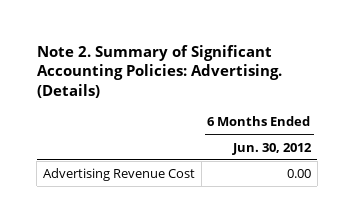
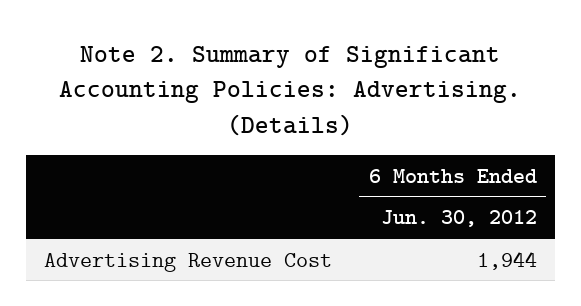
- Advertising Revenue Cost | 0.00
+ Advertising Revenue Cost | 1,944

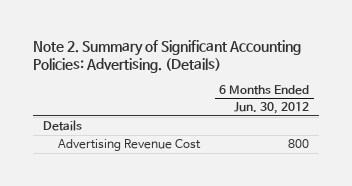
- Advertising Revenue Cost | 1,944
+ Details
+ Advertising Revenue Cost | 800

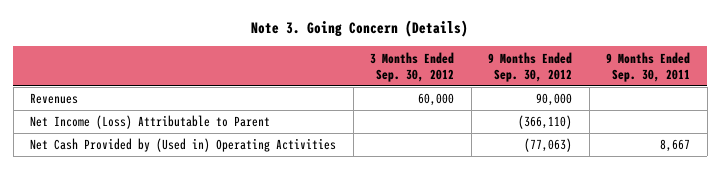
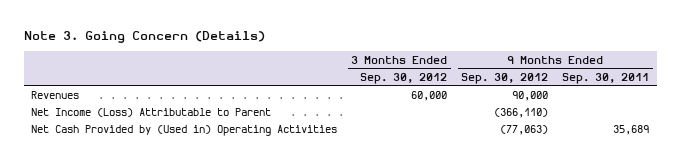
- Net Cash Provided by (Used in) Operating Activities | | (77,063) | 8,667
+ Net Cash Provided by (Used in) Operating Activities | | (77,063) | 35,689

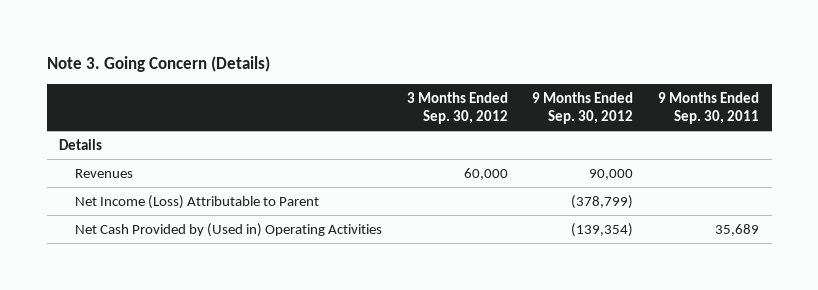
+ Details
- Net Income (Loss) Attributable to Parent | | (366,110) |
- Net Cash Provided by (Used in) Operating Activities | | (77,063) | 35,689
+ Net Income (Loss) Attributable to Parent | | (378,799) |
+ Net Cash Provided by (Used in) Operating Activities | | (139,354) | 35,689

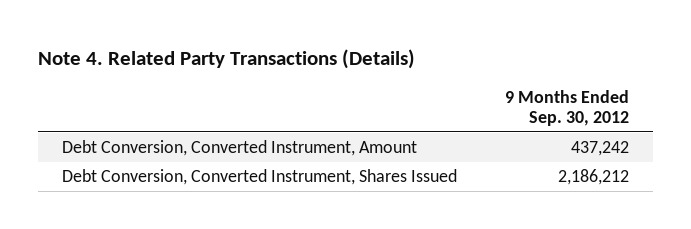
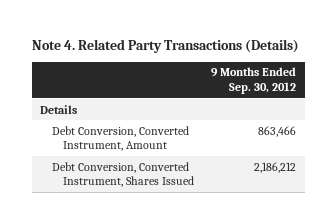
- Debt Conversion, Converted Instrument, Amount | 437,242
+ Details
+ Debt Conversion, Converted Instrument, Amount | 863,466

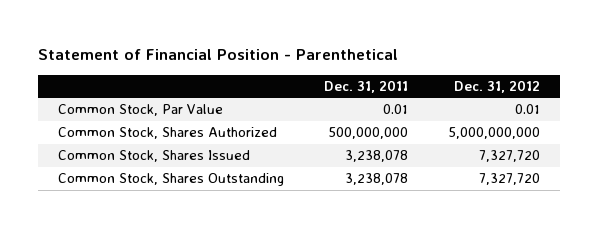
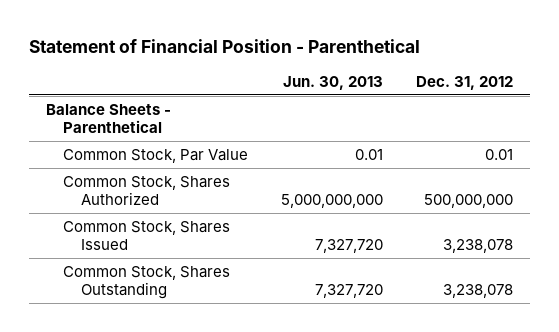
- | Dec. 31, 2011 | Dec. 31, 2012
+ | Jun. 30, 2013 | Dec. 31, 2012
+ Balance Sheets - Parenthetical
- Common Stock, Shares Authorized | 500,000,000 | 5,000,000,000
- Common Stock, Shares Issued | 3,238,078 | 7,327,720
- Common Stock, Shares Outstanding | 3,238,078 | 7,327,720
+ Common Stock, Shares Authorized | 5,000,000,000 | 500,000,000
+ Common Stock, Shares Issued | 7,327,720 | 3,238,078
+ Common Stock, Shares Outstanding | 7,327,720 | 3,238,078

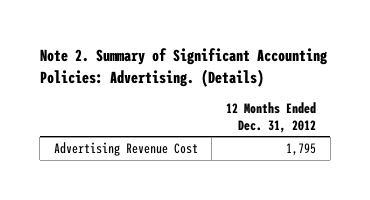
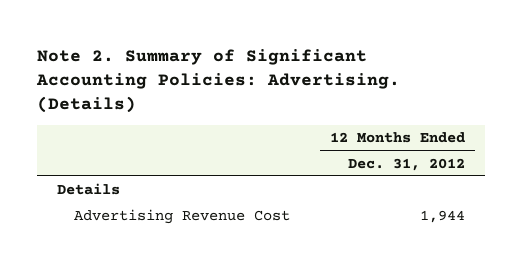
- Advertising Revenue Cost | 1,795
+ Details
+ Advertising Revenue Cost | 1,944

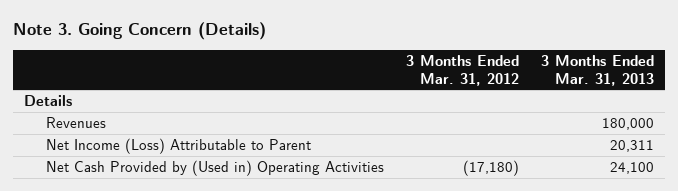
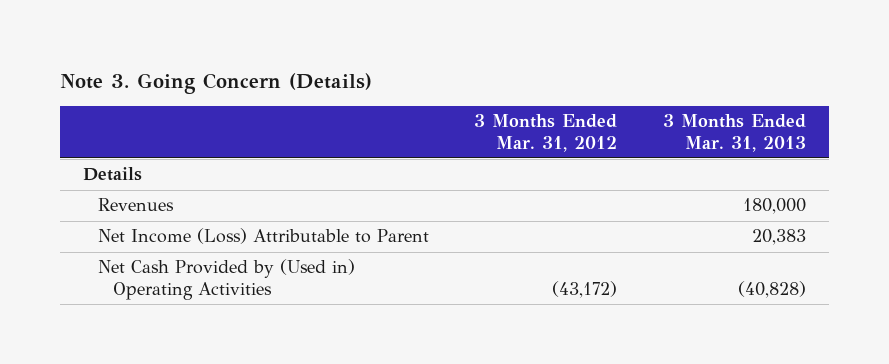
- Net Income (Loss) Attributable to Parent | | 20,311
- Net Cash Provided by (Used in) Operating Activities | (17,180) | 24,100
+ Net Income (Loss) Attributable to Parent | | 20,383
+ Net Cash Provided by (Used in) Operating Activities | (43,172) | (40,828)

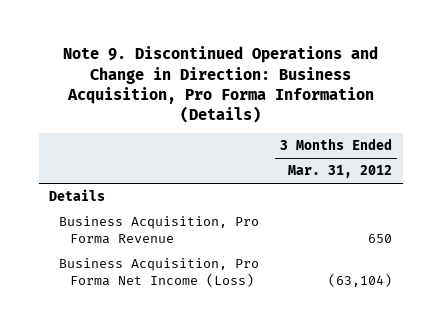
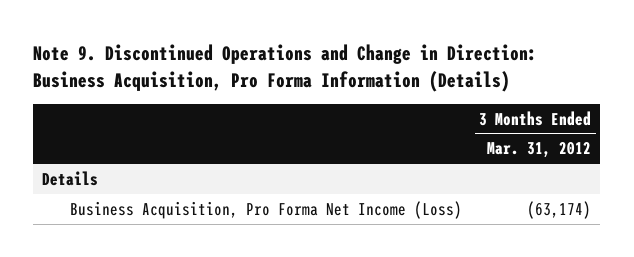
- Business Acquisition, Pro Forma Revenue | 650
- Business Acquisition, Pro Forma Net Income (Loss) | (63,104)
+ Business Acquisition, Pro Forma Net Income (Loss) | (63,174)

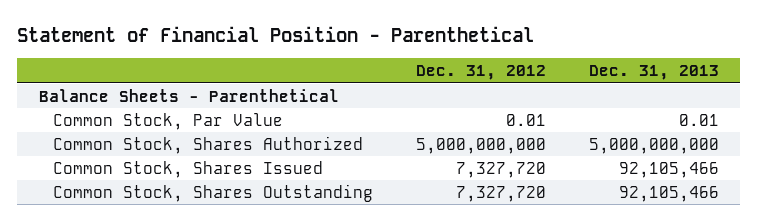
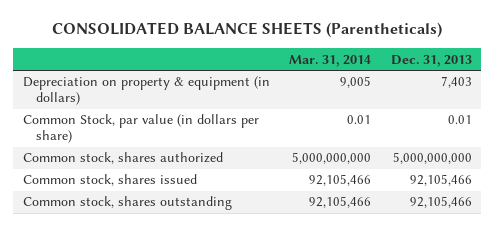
- Statement of Financial Position - Parenthetical
+ CONSOLIDATED BALANCE SHEETS (Parentheticals)
- | Dec. 31, 2012 | Dec. 31, 2013
+ | Mar. 31, 2014 | Dec. 31, 2013
- Balance Sheets - Parenthetical
- Common Stock, Par Value | 0.01 | 0.01
- Common Stock, Shares Authorized | 5,000,000,000 | 5,000,000,000
- Common Stock, Shares Issued | 7,327,720 | 92,105,466
- Common Stock, Shares Outstanding | 7,327,720 | 92,105,466
+ Depreciation on property & equipment (in dollars) | 9,005 | 7,403
+ Common Stock, par value (in dollars per share) | 0.01 | 0.01
+ Common stock, shares authorized | 5,000,000,000 | 5,000,000,000
+ Common stock, shares issued | 92,105,466 | 92,105,466
+ Common stock, shares outstanding | 92,105,466 | 92,105,466

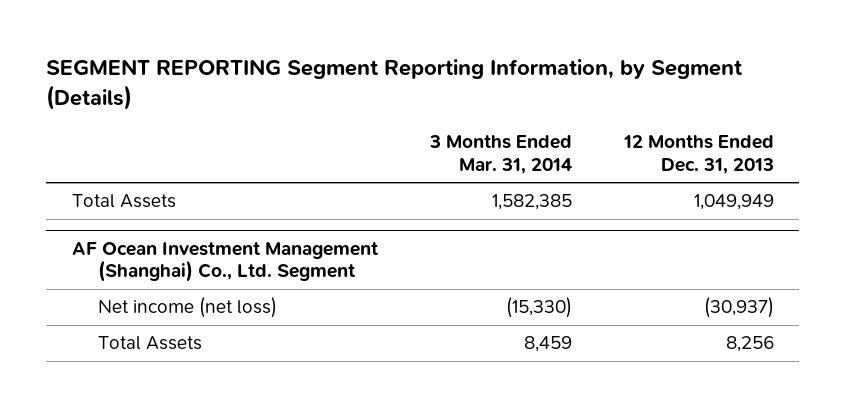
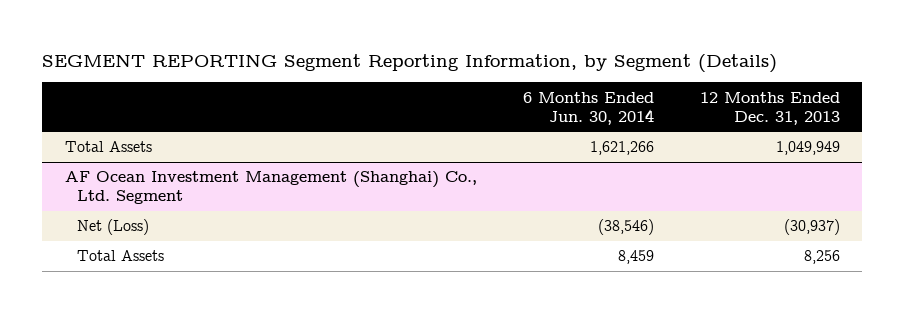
- | 3 Months Ended Mar. 31, 2014 | 12 Months Ended Dec. 31, 2013
+ | 6 Months Ended Jun. 30, 2014 | 12 Months Ended Dec. 31, 2013
@ AF Ocean Investment Management (Shanghai) Co., Ltd. Segment
- Net income (net loss) | (15,330) | (30,937)
+ Net (Loss) | (38,546) | (30,937)

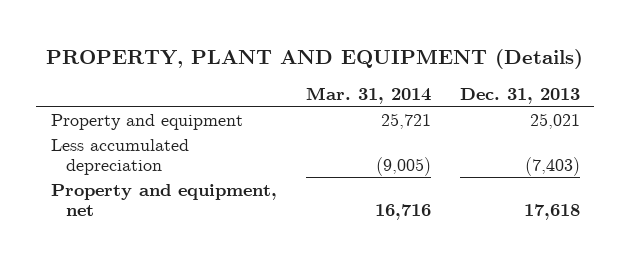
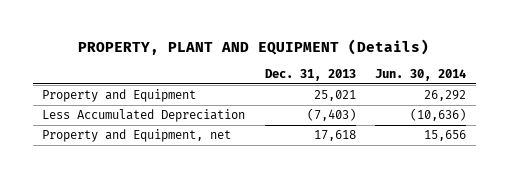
- | Mar. 31, 2014 | Dec. 31, 2013
+ | Dec. 31, 2013 | Jun. 30, 2014
- Property and equipment | 25,721 | 25,021
- Less accumulated depreciation | (9,005) | (7,403)
- Property and equipment, net | 16,716 | 17,618
+ Property and Equipment | 25,021 | 26,292
+ Less Accumulated Depreciation | (7,403) | (10,636)
+ Property and Equipment, net | 17,618 | 15,656

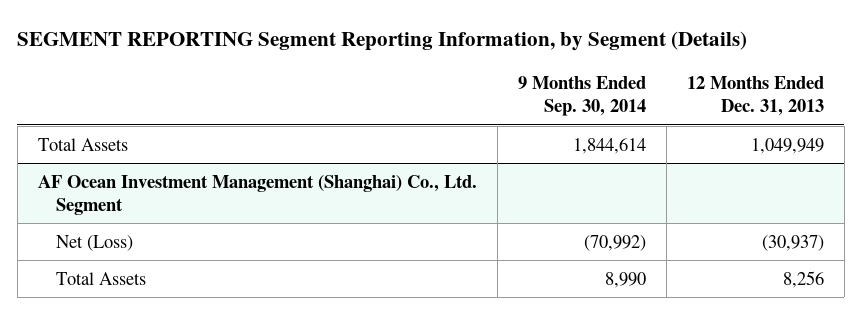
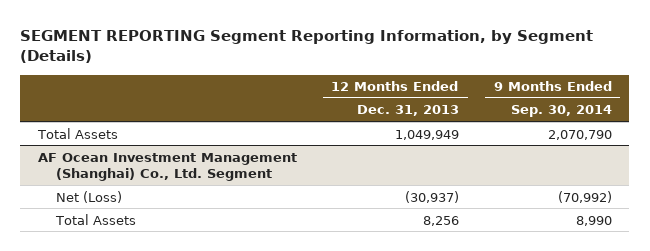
- | 9 Months Ended Sep. 30, 2014 | 12 Months Ended Dec. 31, 2013
+ | 12 Months Ended Dec. 31, 2013 | 9 Months Ended Sep. 30, 2014
- Total Assets | 1,844,614 | 1,049,949
+ Total Assets | 1,049,949 | 2,070,790

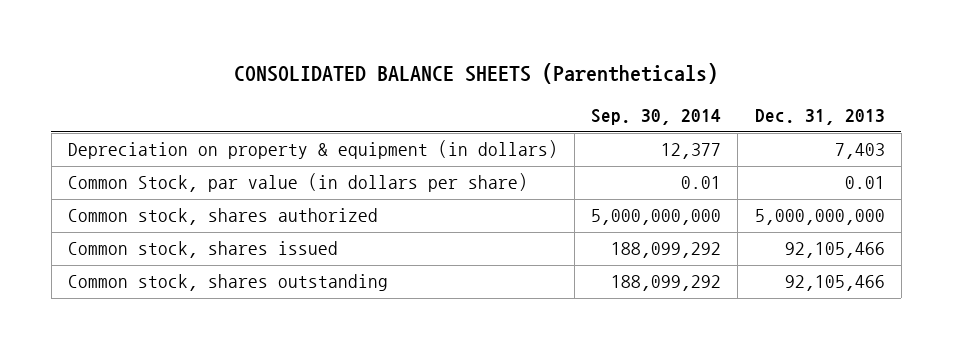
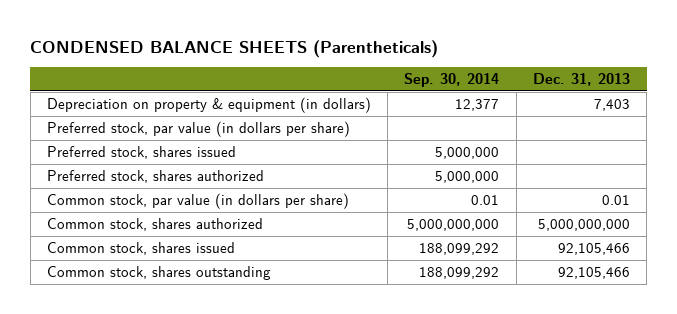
- CONSOLIDATED BALANCE SHEETS (Parentheticals)
+ CONDENSED BALANCE SHEETS (Parentheticals)
- Common Stock, par value (in dollars per share) | 0.01 | 0.01
+ Preferred stock, par value (in dollars per share)
+ Preferred stock, shares issued | 5,000,000 |
+ Preferred stock, shares authorized | 5,000,000 |
+ Common stock, par value (in dollars per share) | 0.01 | 0.01

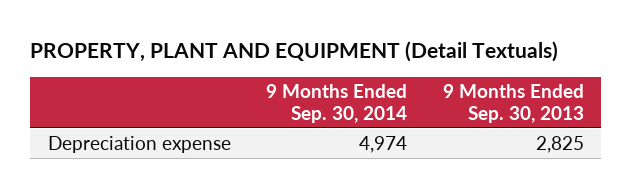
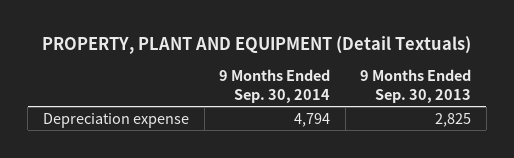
- Depreciation expense | 4,974 | 2,825
+ Depreciation expense | 4,794 | 2,825

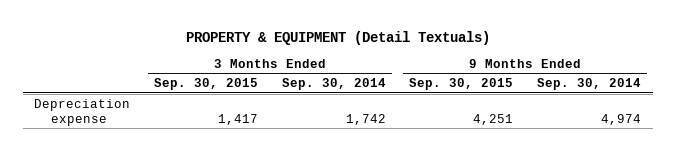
- PROPERTY, PLANT AND EQUIPMENT (Detail Textuals)
+ PROPERTY & EQUIPMENT (Detail Textuals)
- | 9 Months Ended Sep. 30, 2014 | 9 Months Ended Sep. 30, 2013
+ | 3 Months Ended Sep. 30, 2015 | 3 Months Ended Sep. 30, 2014 | 9 Months Ended Sep. 30, 2015 | 9 Months Ended Sep. 30, 2014
- Depreciation expense | 4,794 | 2,825
+ Depreciation expense | 1,417 | 1,742 | 4,251 | 4,974

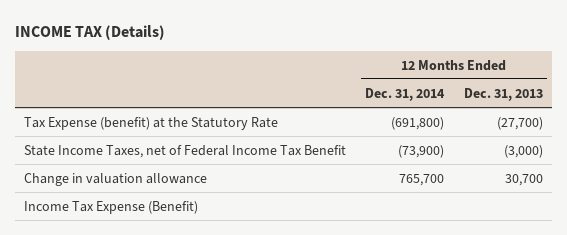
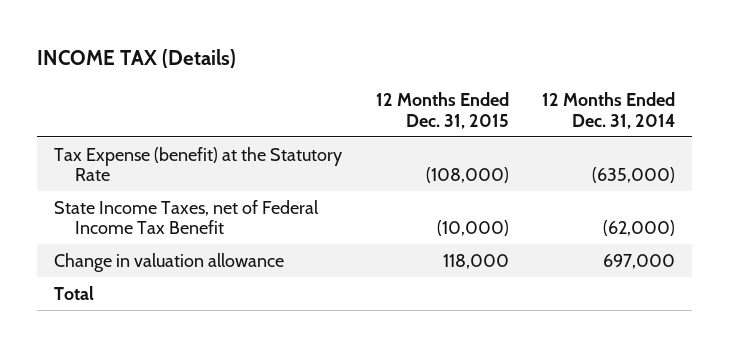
- | 12 Months Ended Dec. 31, 2014 | 12 Months Ended Dec. 31, 2013
+ | 12 Months Ended Dec. 31, 2015 | 12 Months Ended Dec. 31, 2014
- Tax Expense (benefit) at the Statutory Rate | (691,800) | (27,700)
- State Income Taxes, net of Federal Income Tax Benefit | (73,900) | (3,000)
- Change in valuation allowance | 765,700 | 30,700
- Income Tax Expense (Benefit)
+ Tax Expense (benefit) at the Statutory Rate | (108,000) | (635,000)
+ State Income Taxes, net of Federal Income Tax Benefit | (10,000) | (62,000)
+ Change in valuation allowance | 118,000 | 697,000
+ Total

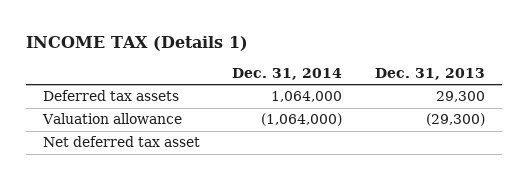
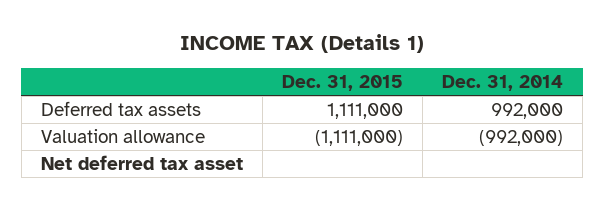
- | Dec. 31, 2014 | Dec. 31, 2013
+ | Dec. 31, 2015 | Dec. 31, 2014
- Deferred tax assets | 1,064,000 | 29,300
- Valuation allowance | (1,064,000) | (29,300)
+ Deferred tax assets | 1,111,000 | 992,000
+ Valuation allowance | (1,111,000) | (992,000)

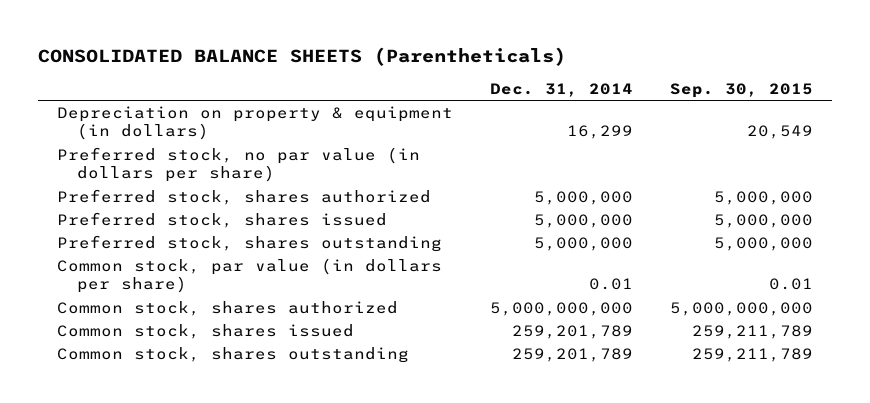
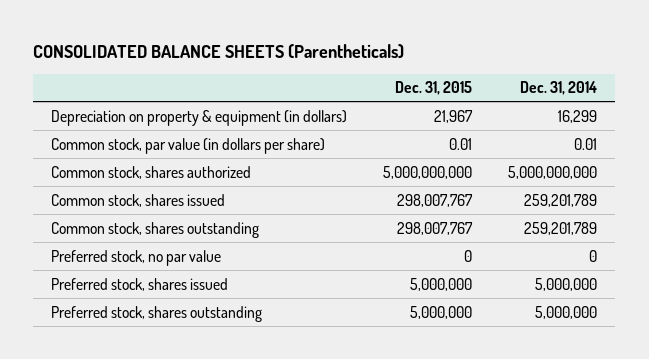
- | Dec. 31, 2014 | Sep. 30, 2015
+ | Dec. 31, 2015 | Dec. 31, 2014
- Preferred stock, no par value (in dollars per share)
- Preferred stock, shares authorized | 5,000,000 | 5,000,000
+ Preferred stock, no par value | 0 | 0
moved down: Preferred stock, shares issued | 5,000,000 | 5,000,000
moved down: Preferred stock, shares outstanding | 5,000,000 | 5,000,000

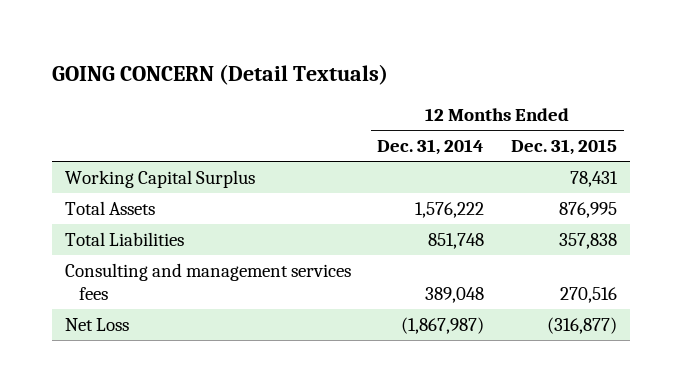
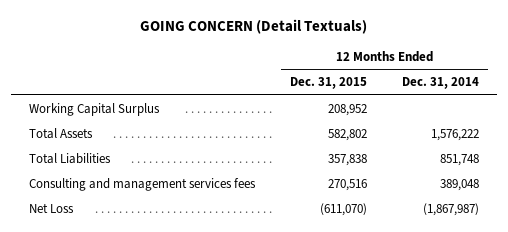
- | 12 Months Ended Dec. 31, 2014 | 12 Months Ended Dec. 31, 2015
+ | 12 Months Ended Dec. 31, 2015 | 12 Months Ended Dec. 31, 2014
- Working Capital Surplus | | 78,431
- Total Assets | 1,576,222 | 876,995
+ Working Capital Surplus | 208,952 |
+ Total Assets | 582,802 | 1,576,222
- Net Loss | (1,867,987) | (316,877)
+ Net Loss | (611,070) | (1,867,987)

